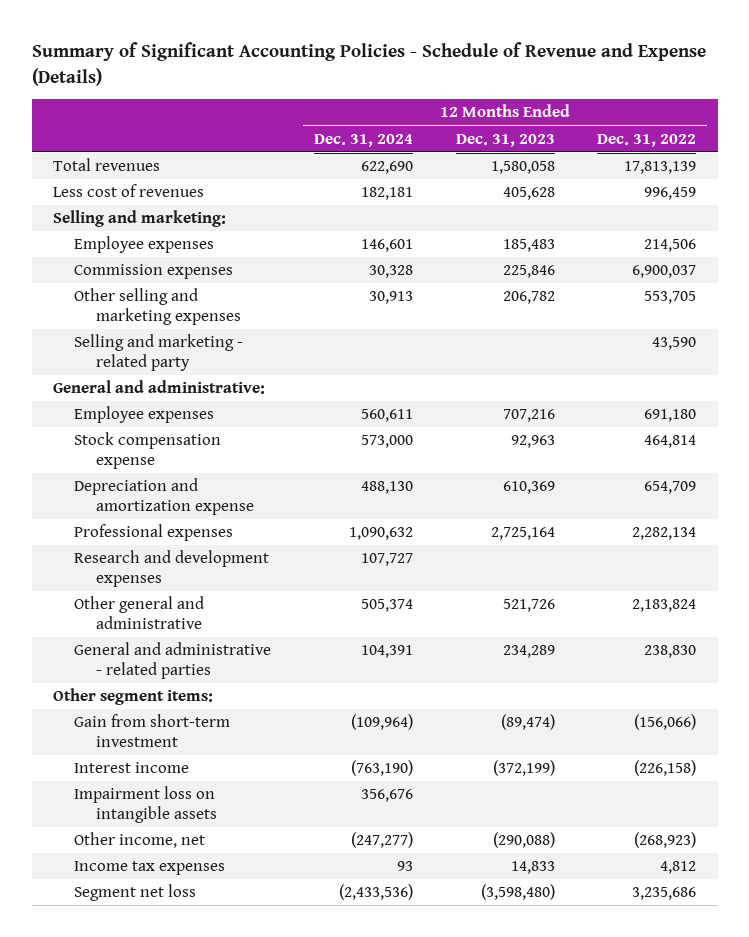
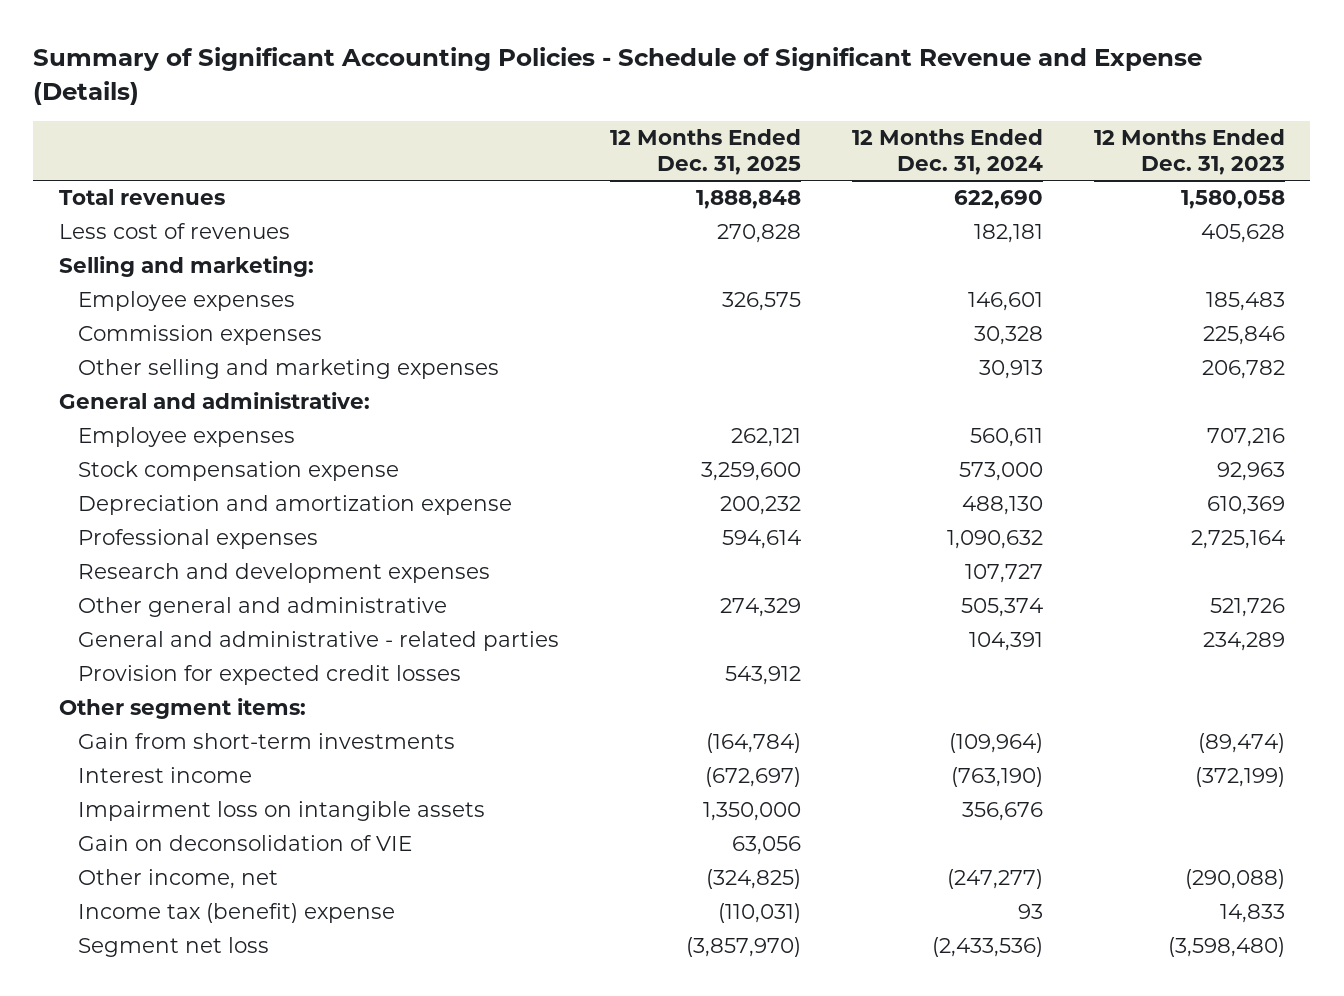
- Summary of Significant Accounting Policies - Schedule of Revenue and Expense (Details)
+ Summary of Significant Accounting Policies - Schedule of Significant Revenue and Expense (Details)
- | 12 Months Ended Dec. 31, 2024 | 12 Months Ended Dec. 31, 2023 | 12 Months Ended Dec. 31, 2022
+ | 12 Months Ended Dec. 31, 2025 | 12 Months Ended Dec. 31, 2024 | 12 Months Ended Dec. 31, 2023
- Selling and marketing - related party | | | 43,590
+ Provision for expected credit losses | 543,912 | |
- Gain from short-term investment | (109,964) | (89,474) | (156,066)
+ Gain from short-term investments | (164,784) | (109,964) | (89,474)
+ Gain on deconsolidation of VIE | 63,056 | |
- Income tax expenses | 93 | 14,833 | 4,812
+ Income tax (benefit) expense | (110,031) | 93 | 14,833

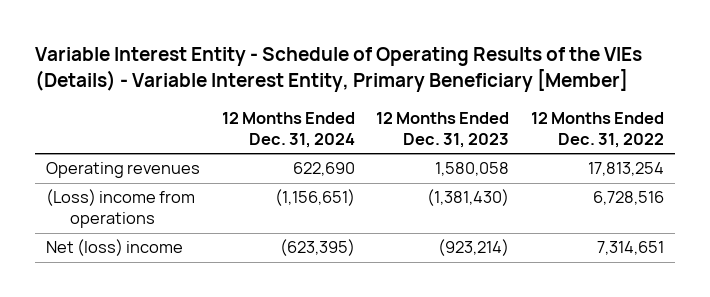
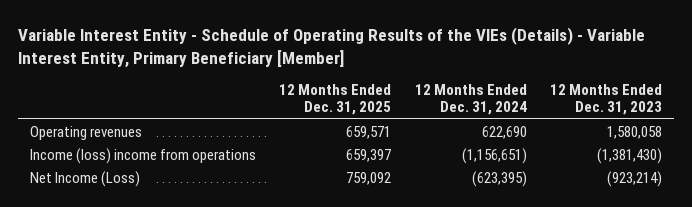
- | 12 Months Ended Dec. 31, 2024 | 12 Months Ended Dec. 31, 2023 | 12 Months Ended Dec. 31, 2022
+ | 12 Months Ended Dec. 31, 2025 | 12 Months Ended Dec. 31, 2024 | 12 Months Ended Dec. 31, 2023
- (Loss) income from operations | (1,156,651) | (1,381,430) | 6,728,516
- Net (loss) income | (623,395) | (923,214) | 7,314,651
+ Income (loss) income from operations | 659,397 | (1,156,651) | (1,381,430)
+ Net Income (Loss) | 759,092 | (623,395) | (923,214)

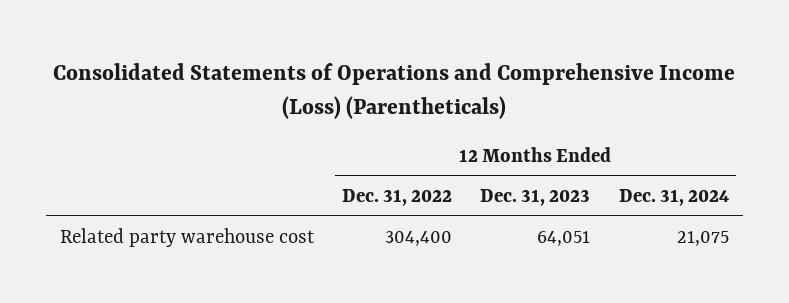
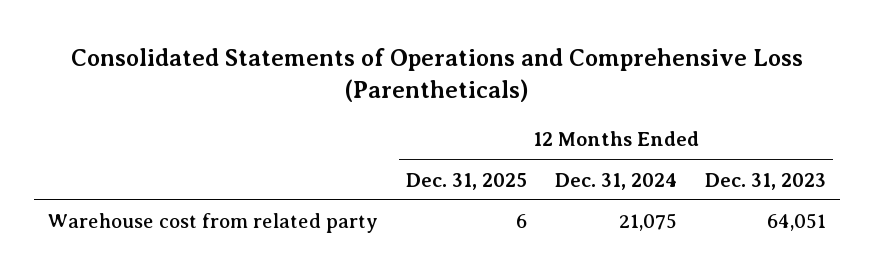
- Consolidated Statements of Operations and Comprehensive Income (Loss) (Parentheticals)
+ Consolidated Statements of Operations and Comprehensive Loss (Parentheticals)
- | 12 Months Ended Dec. 31, 2022 | 12 Months Ended Dec. 31, 2023 | 12 Months Ended Dec. 31, 2024
+ | 12 Months Ended Dec. 31, 2025 | 12 Months Ended Dec. 31, 2024 | 12 Months Ended Dec. 31, 2023
- Related party warehouse cost | 304,400 | 64,051 | 21,075
+ Warehouse cost from related party | 6 | 21,075 | 64,051

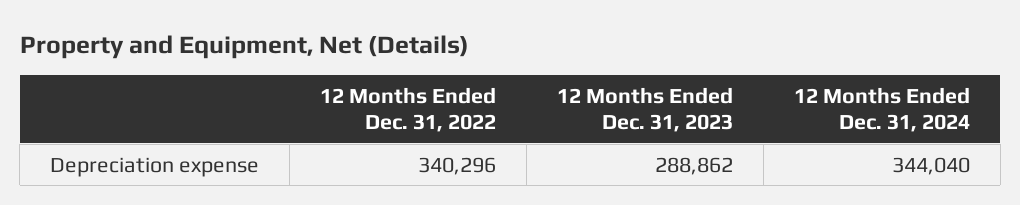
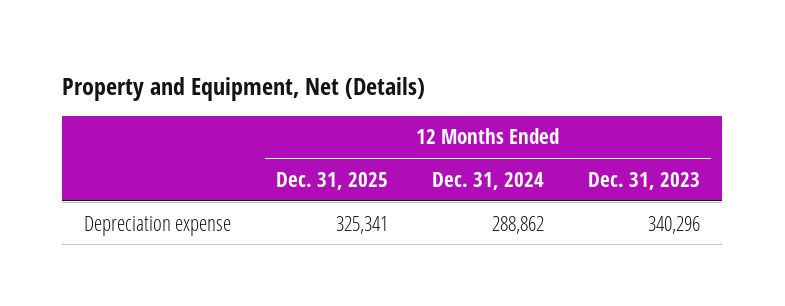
- | 12 Months Ended Dec. 31, 2022 | 12 Months Ended Dec. 31, 2023 | 12 Months Ended Dec. 31, 2024
+ | 12 Months Ended Dec. 31, 2025 | 12 Months Ended Dec. 31, 2024 | 12 Months Ended Dec. 31, 2023
- Depreciation expense | 340,296 | 288,862 | 344,040
+ Depreciation expense | 325,341 | 288,862 | 340,296

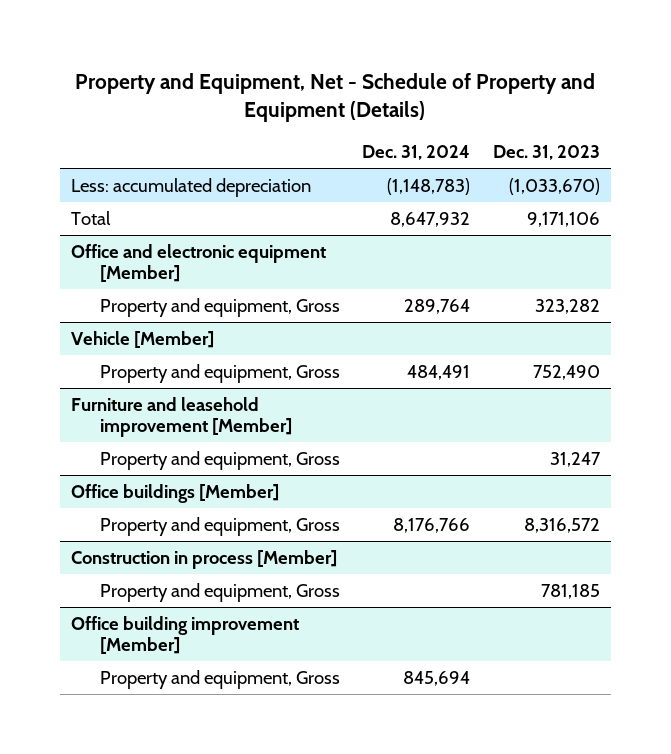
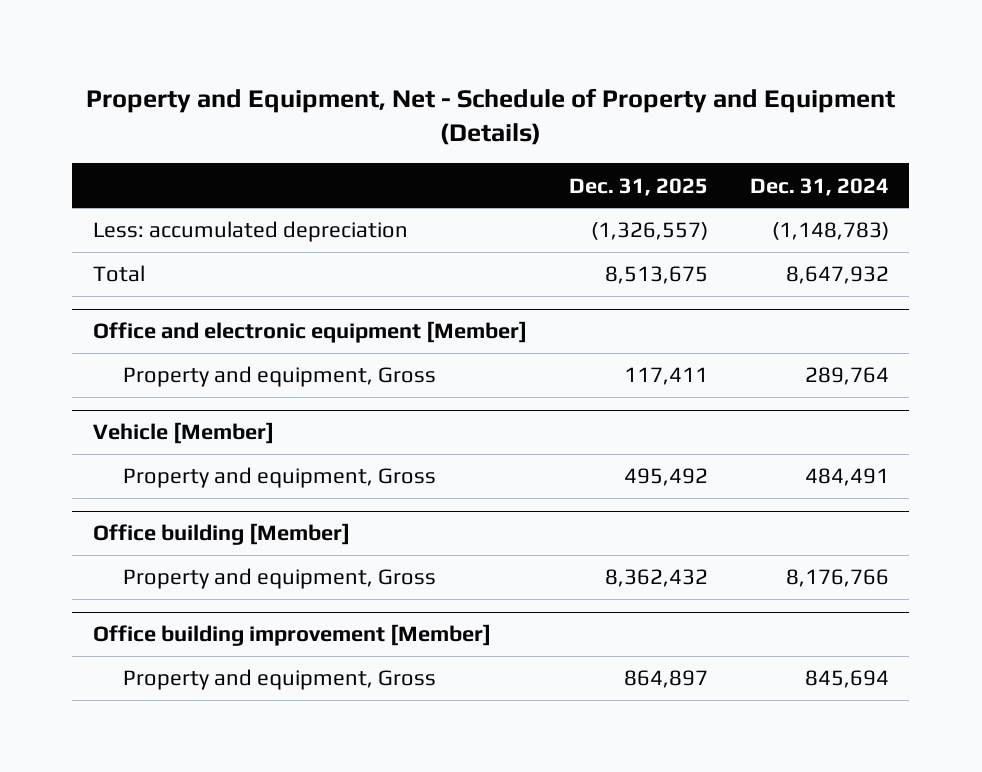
- | Dec. 31, 2024 | Dec. 31, 2023
+ | Dec. 31, 2025 | Dec. 31, 2024
- Furniture and leasehold improvement [Member]
- Property and equipment, Gross | | 31,247
- Office buildings [Member]
+ Office building [Member]
- Construction in process [Member]
- Property and equipment, Gross | | 781,185

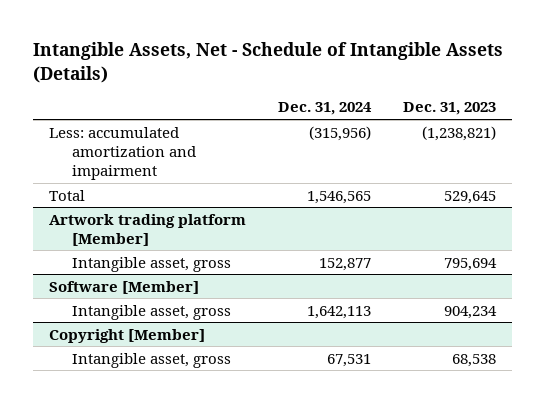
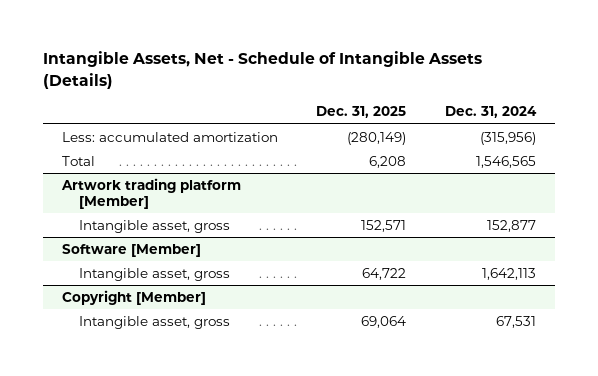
- | Dec. 31, 2024 | Dec. 31, 2023
+ | Dec. 31, 2025 | Dec. 31, 2024
- Less: accumulated amortization and impairment | (315,956) | (1,238,821)
+ Less: accumulated amortization | (280,149) | (315,956)

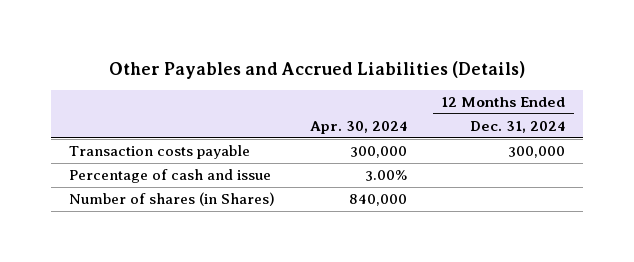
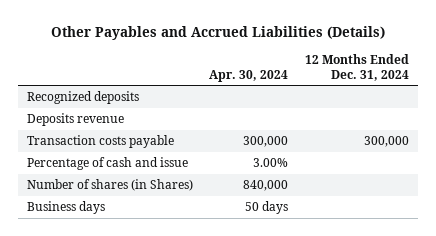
+ Recognized deposits
+ Deposits revenue
+ Business days | 50 days |

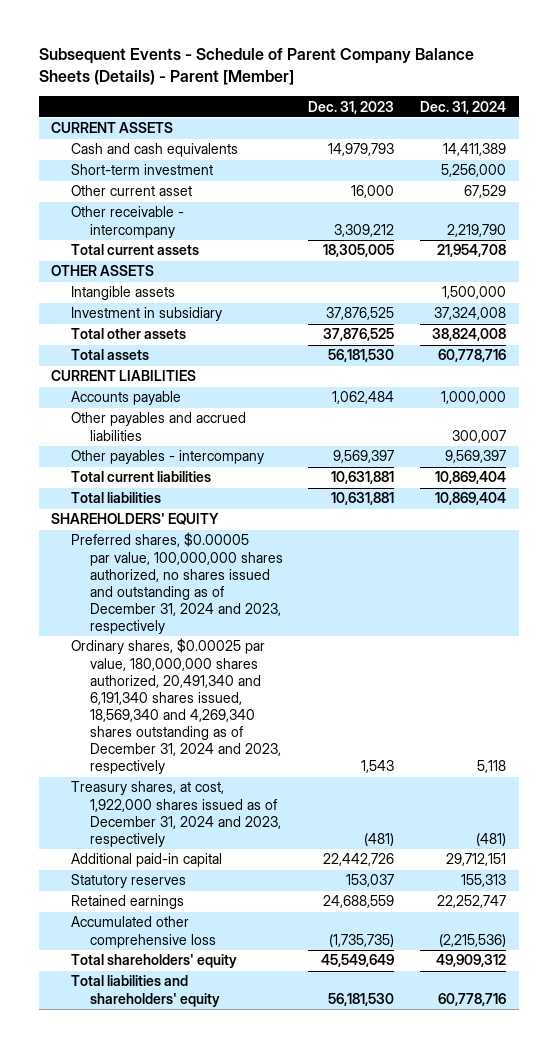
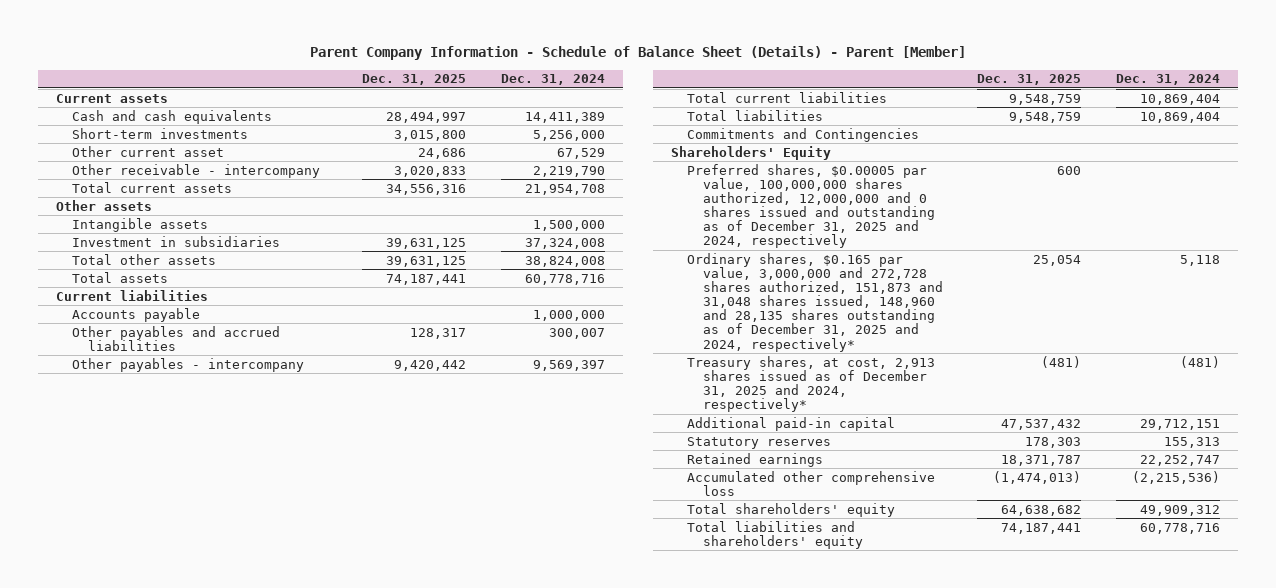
- Subsequent Events - Schedule of Parent Company Balance Sheets (Details) - Parent [Member]
+ Parent Company Information - Schedule of Balance Sheet (Details) - Parent [Member]
- | Dec. 31, 2023 | Dec. 31, 2024
+ | Dec. 31, 2025 | Dec. 31, 2024
- CURRENT ASSETS
+ Current assets
- Short-term investment | | 5,256,000
+ Short-term investments | 3,015,800 | 5,256,000
- OTHER ASSETS
+ Other assets
- Investment in subsidiary | 37,876,525 | 37,324,008
+ Investment in subsidiaries | 39,631,125 | 37,324,008
- CURRENT LIABILITIES
+ Current liabilities
- SHAREHOLDERS' EQUITY
- Preferred shares, $0.00005 par value, 100,000,000 shares authorized, no shares issued and outstanding as of December 31, 2024 and 2023, respectively
- Ordinary shares, $0.00025 par value, 180,000,000 shares authorized, 20,491,340 and 6,191,340 shares issued, 18,569,340 and 4,269,340 shares outstanding as of December 31, 2024 and 2023, respectively | 1,543 | 5,118
- Treasury shares, at cost, 1,922,000 shares issued as of December 31, 2024 and 2023, respectively | (481) | (481)
+ Commitments and Contingencies
+ Shareholders' Equity
+ Preferred shares, $0.00005 par value, 100,000,000 shares authorized, 12,000,000 and 0 shares issued and outstanding as of December 31, 2025 and 2024, respectively | 600 |
+ Ordinary shares, $0.165 par value, 3,000,000 and 272,728 shares authorized, 151,873 and 31,048 shares issued, 148,960 and 28,135 shares outstanding as of December 31, 2025 and 2024, respectively* | 25,054 | 5,118
+ Treasury shares, at cost, 2,913 shares issued as of December 31, 2025 and 2024, respectively* | (481) | (481)

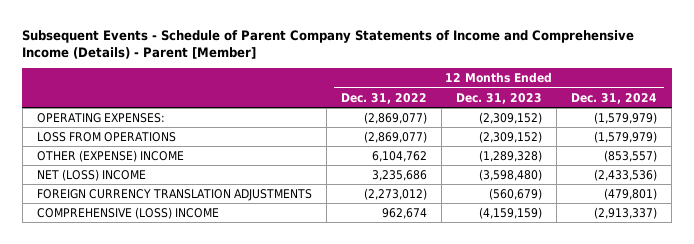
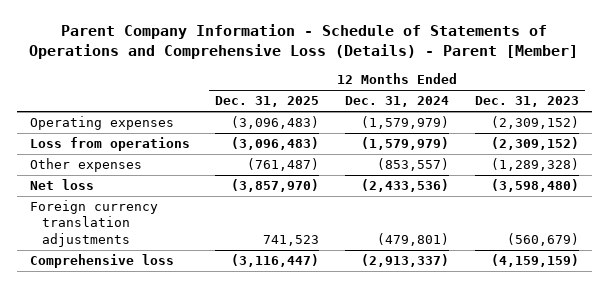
- Subsequent Events - Schedule of Parent Company Statements of Income and Comprehensive Income (Details) - Parent [Member]
+ Parent Company Information - Schedule of Statements of Operations and Comprehensive Loss (Details) - Parent [Member]
- | 12 Months Ended Dec. 31, 2022 | 12 Months Ended Dec. 31, 2023 | 12 Months Ended Dec. 31, 2024
+ | 12 Months Ended Dec. 31, 2025 | 12 Months Ended Dec. 31, 2024 | 12 Months Ended Dec. 31, 2023
- OPERATING EXPENSES: | (2,869,077) | (2,309,152) | (1,579,979)
- LOSS FROM OPERATIONS | (2,869,077) | (2,309,152) | (1,579,979)
- OTHER (EXPENSE) INCOME | 6,104,762 | (1,289,328) | (853,557)
- NET (LOSS) INCOME | 3,235,686 | (3,598,480) | (2,433,536)
- FOREIGN CURRENCY TRANSLATION ADJUSTMENTS | (2,273,012) | (560,679) | (479,801)
- COMPREHENSIVE (LOSS) INCOME | 962,674 | (4,159,159) | (2,913,337)
+ Operating expenses | (3,096,483) | (1,579,979) | (2,309,152)
+ Loss from operations | (3,096,483) | (1,579,979) | (2,309,152)
+ Other expenses | (761,487) | (853,557) | (1,289,328)
+ Net loss | (3,857,970) | (2,433,536) | (3,598,480)
+ Foreign currency translation adjustments | 741,523 | (479,801) | (560,679)
+ Comprehensive loss | (3,116,447) | (2,913,337) | (4,159,159)

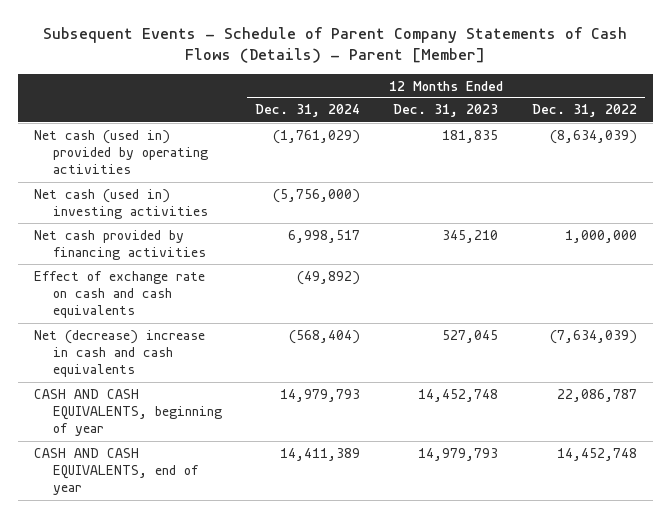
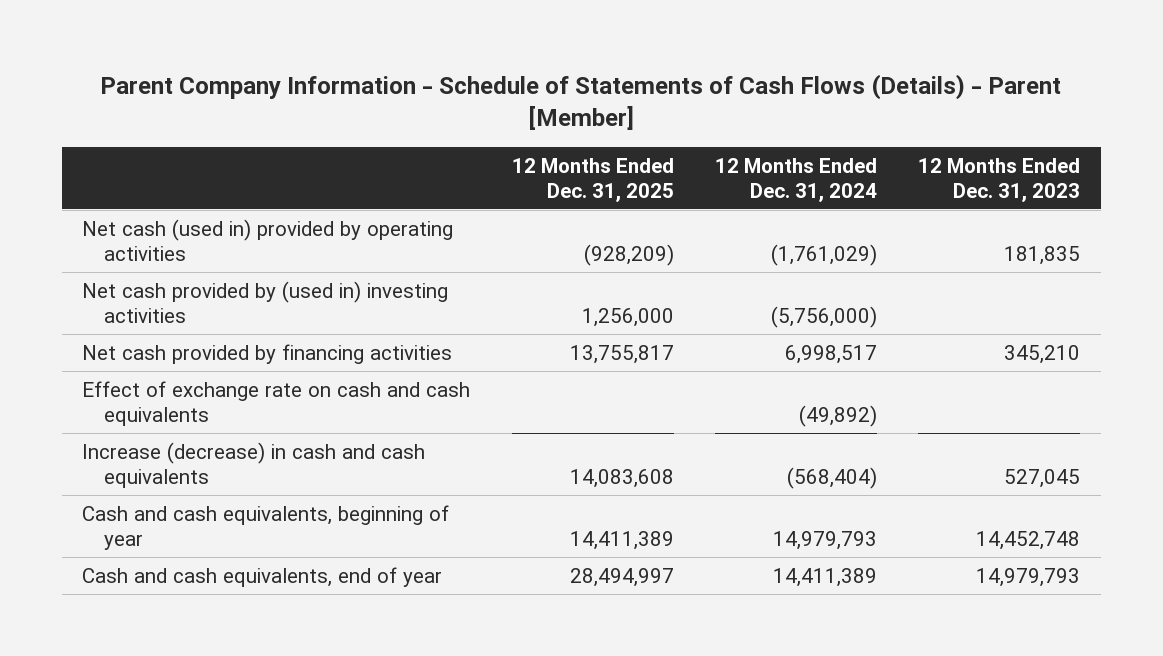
- Subsequent Events - Schedule of Parent Company Statements of Cash Flows (Details) - Parent [Member]
+ Parent Company Information - Schedule of Statements of Cash Flows (Details) - Parent [Member]
- | 12 Months Ended Dec. 31, 2024 | 12 Months Ended Dec. 31, 2023 | 12 Months Ended Dec. 31, 2022
+ | 12 Months Ended Dec. 31, 2025 | 12 Months Ended Dec. 31, 2024 | 12 Months Ended Dec. 31, 2023
- Net cash (used in) investing activities | (5,756,000) | |
+ Net cash provided by (used in) investing activities | 1,256,000 | (5,756,000) |
- Net (decrease) increase in cash and cash equivalents | (568,404) | 527,045 | (7,634,039)
- CASH AND CASH EQUIVALENTS, beginning of year | 14,979,793 | 14,452,748 | 22,086,787
- CASH AND CASH EQUIVALENTS, end of year | 14,411,389 | 14,979,793 | 14,452,748
+ Increase (decrease) in cash and cash equivalents | 14,083,608 | (568,404) | 527,045
+ Cash and cash equivalents, beginning of year | 14,411,389 | 14,979,793 | 14,452,748
+ Cash and cash equivalents, end of year | 28,494,997 | 14,411,389 | 14,979,793

